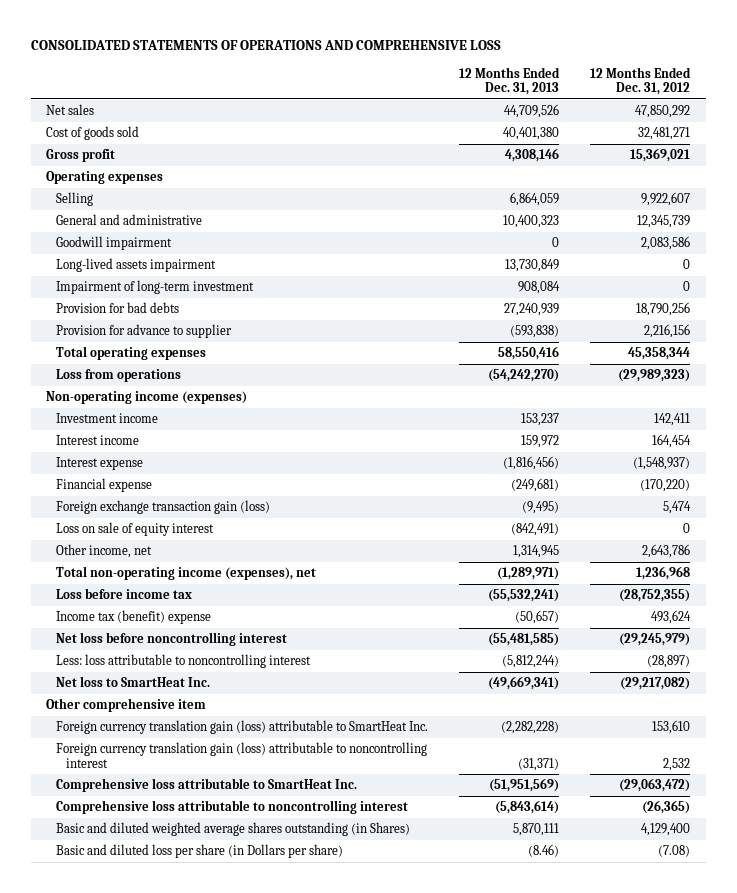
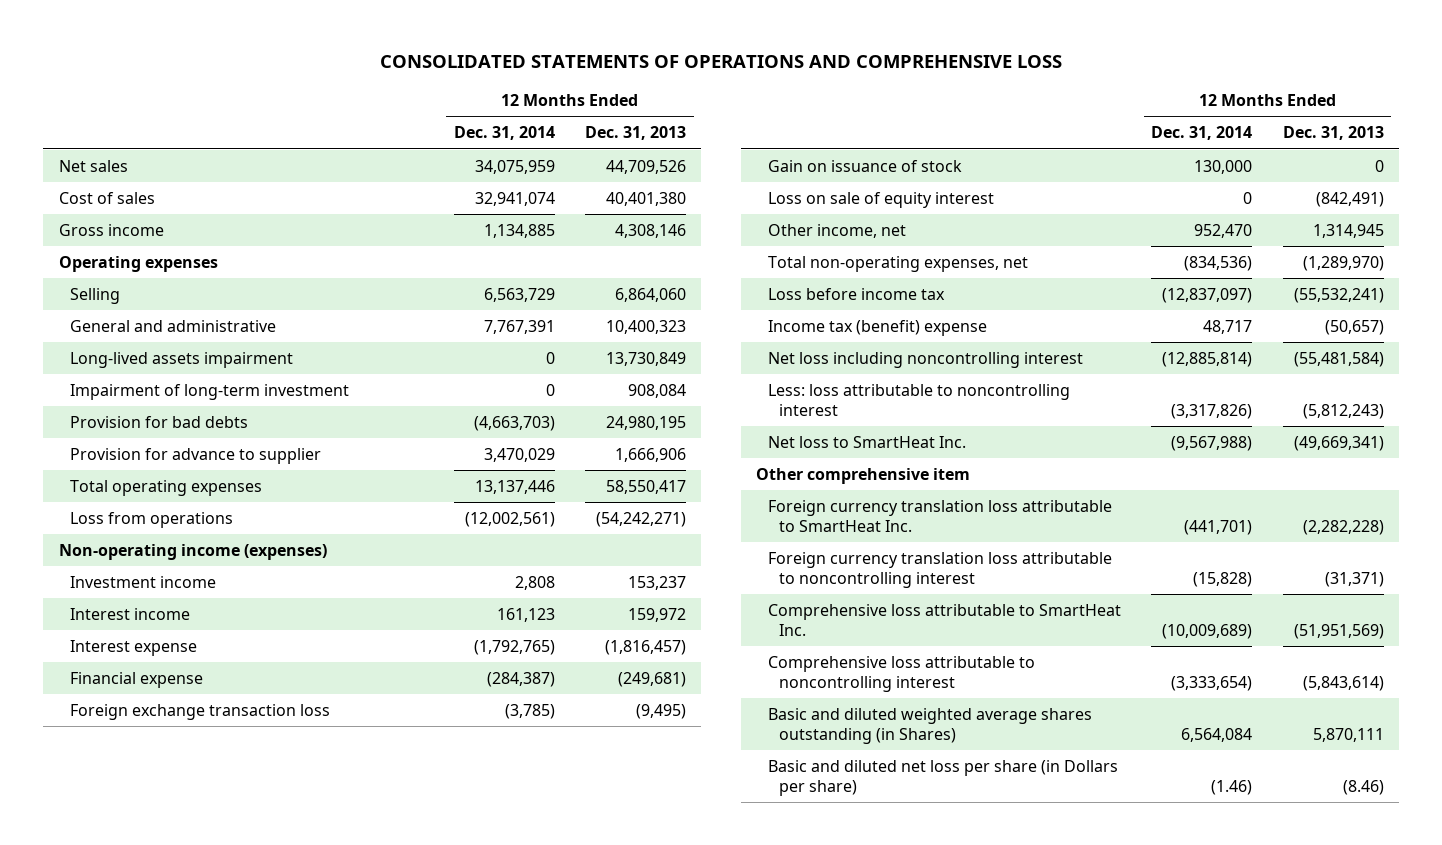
- | 12 Months Ended Dec. 31, 2013 | 12 Months Ended Dec. 31, 2012
+ | 12 Months Ended Dec. 31, 2014 | 12 Months Ended Dec. 31, 2013
- Cost of goods sold | 40,401,380 | 32,481,271
- Gross profit | 4,308,146 | 15,369,021
+ Cost of sales | 32,941,074 | 40,401,380
+ Gross income | 1,134,885 | 4,308,146
- Selling | 6,864,059 | 9,922,607
+ Selling | 6,563,729 | 6,864,060
- Goodwill impairment | 0 | 2,083,586
- Provision for bad debts | 27,240,939 | 18,790,256
- Provision for advance to supplier | (593,838) | 2,216,156
- Total operating expenses | 58,550,416 | 45,358,344
- Loss from operations | (54,242,270) | (29,989,323)
+ Provision for bad debts | (4,663,703) | 24,980,195
+ Provision for advance to supplier | 3,470,029 | 1,666,906
+ Total operating expenses | 13,137,446 | 58,550,417
+ Loss from operations | (12,002,561) | (54,242,271)
- Interest expense | (1,816,456) | (1,548,937)
+ Interest expense | (1,792,765) | (1,816,457)
- Foreign exchange transaction gain (loss) | (9,495) | 5,474
+ Foreign exchange transaction loss | (3,785) | (9,495)
+ Gain on issuance of stock | 130,000 | 0
- Total non-operating income (expenses), net | (1,289,971) | 1,236,968
+ Total non-operating expenses, net | (834,536) | (1,289,970)
- Net loss before noncontrolling interest | (55,481,585) | (29,245,979)
- Less: loss attributable to noncontrolling interest | (5,812,244) | (28,897)
+ Net loss including noncontrolling interest | (12,885,814) | (55,481,584)
+ Less: loss attributable to noncontrolling interest | (3,317,826) | (5,812,243)
- Foreign currency translation gain (loss) attributable to SmartHeat Inc. | (2,282,228) | 153,610
- Foreign currency translation gain (loss) attributable to noncontrolling interest | (31,371) | 2,532
+ Foreign currency translation loss attributable to SmartHeat Inc. | (441,701) | (2,282,228)
+ Foreign currency translation loss attributable to noncontrolling interest | (15,828) | (31,371)
- Basic and diluted loss per share (in Dollars per share) | (8.46) | (7.08)
+ Basic and diluted net loss per share (in Dollars per share) | (1.46) | (8.46)

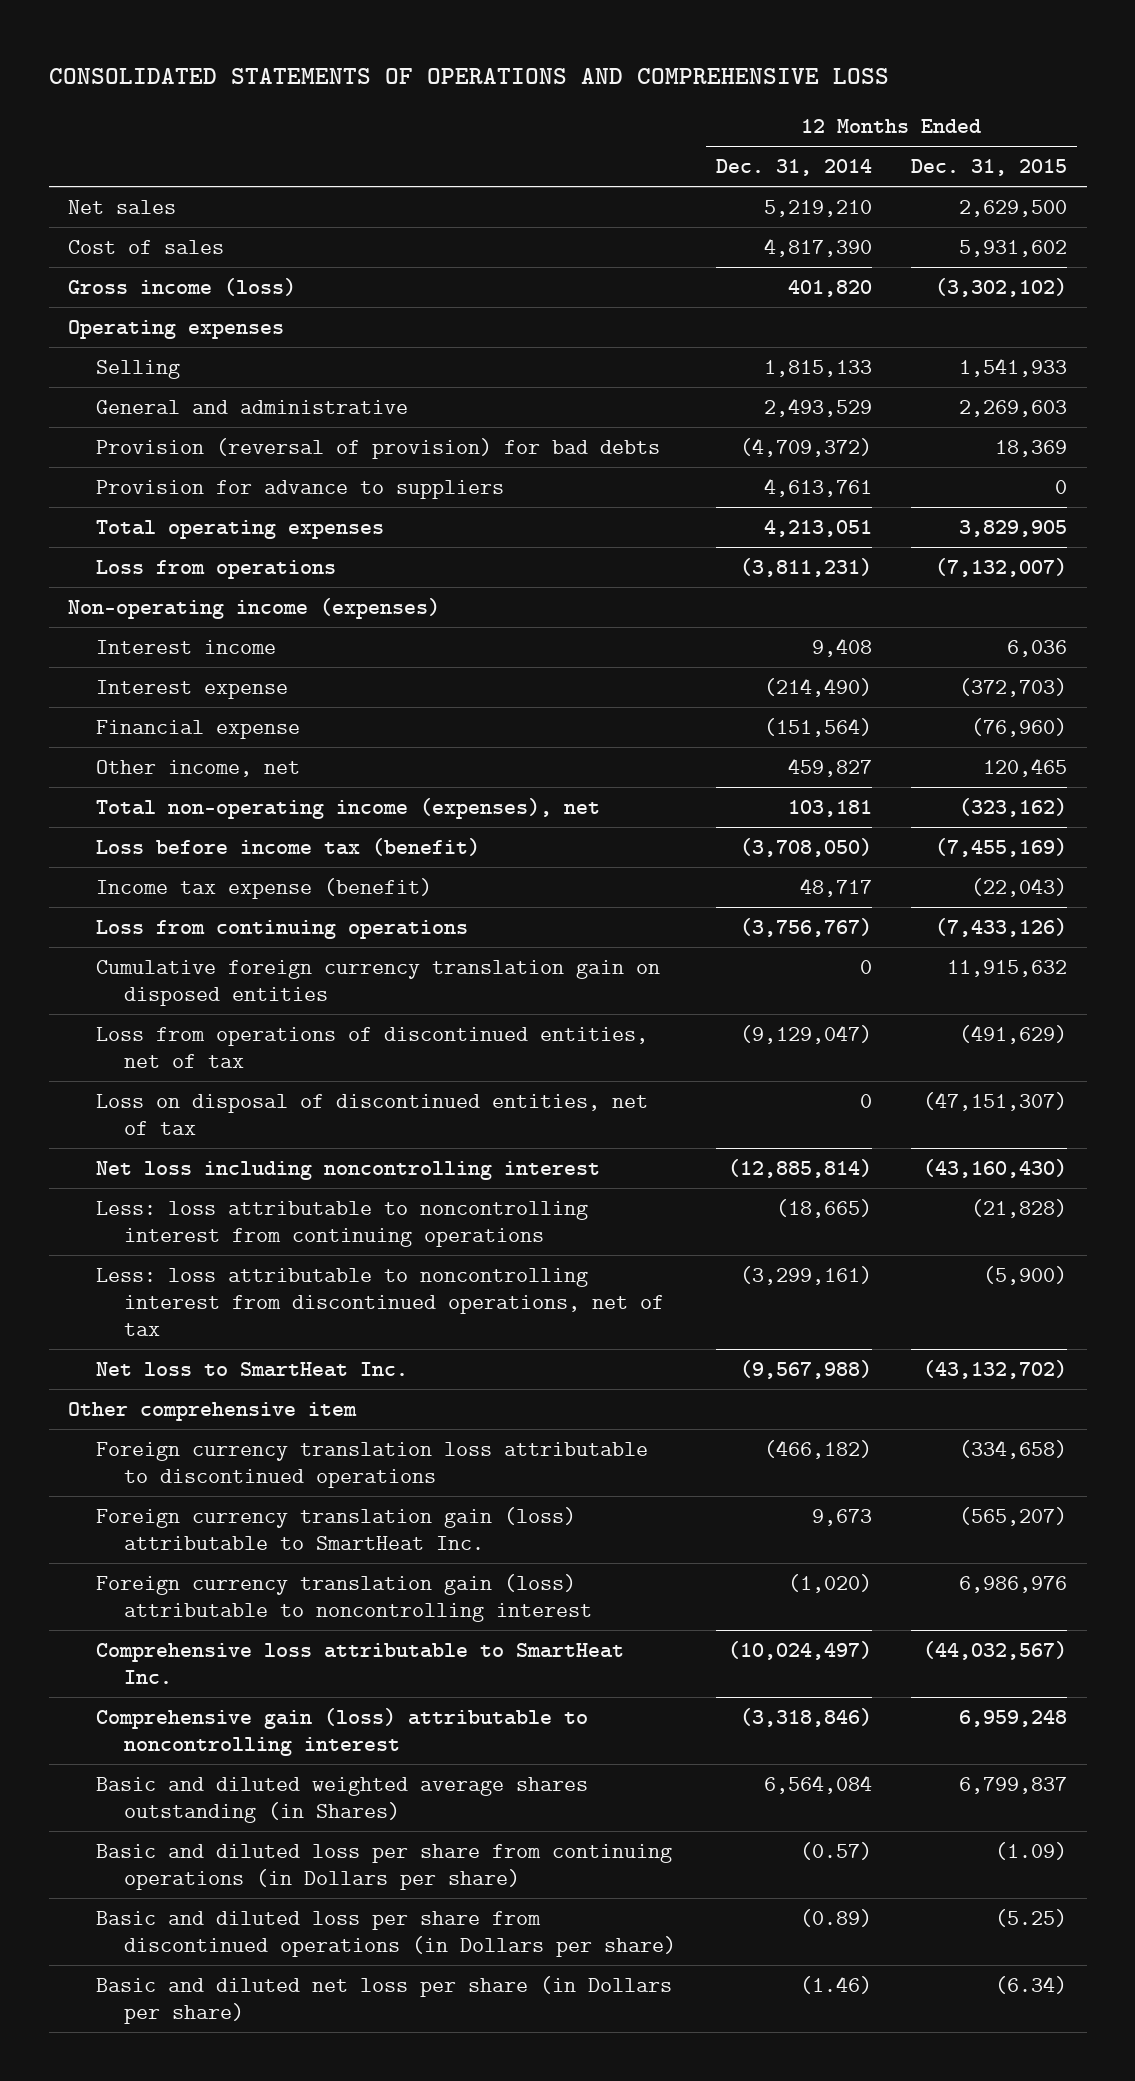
- | 12 Months Ended Dec. 31, 2014 | 12 Months Ended Dec. 31, 2013
+ | 12 Months Ended Dec. 31, 2014 | 12 Months Ended Dec. 31, 2015
- Net sales | 34,075,959 | 44,709,526
- Cost of sales | 32,941,074 | 40,401,380
- Gross income | 1,134,885 | 4,308,146
+ Net sales | 5,219,210 | 2,629,500
+ Cost of sales | 4,817,390 | 5,931,602
+ Gross income (loss) | 401,820 | (3,302,102)
- Selling | 6,563,729 | 6,864,060
- General and administrative | 7,767,391 | 10,400,323
- Long-lived assets impairment | 0 | 13,730,849
- Impairment of long-term investment | 0 | 908,084
- Provision for bad debts | (4,663,703) | 24,980,195
- Provision for advance to supplier | 3,470,029 | 1,666,906
- Total operating expenses | 13,137,446 | 58,550,417
- Loss from operations | (12,002,561) | (54,242,271)
+ Selling | 1,815,133 | 1,541,933
+ General and administrative | 2,493,529 | 2,269,603
+ Provision (reversal of provision) for bad debts | (4,709,372) | 18,369
+ Provision for advance to suppliers | 4,613,761 | 0
+ Total operating expenses | 4,213,051 | 3,829,905
+ Loss from operations | (3,811,231) | (7,132,007)
- Investment income | 2,808 | 153,237
- Interest income | 161,123 | 159,972
- Interest expense | (1,792,765) | (1,816,457)
- Financial expense | (284,387) | (249,681)
- Foreign exchange transaction loss | (3,785) | (9,495)
- Gain on issuance of stock | 130,000 | 0
- Loss on sale of equity interest | 0 | (842,491)
- Other income, net | 952,470 | 1,314,945
- Total non-operating expenses, net | (834,536) | (1,289,970)
- Loss before income tax | (12,837,097) | (55,532,241)
- Income tax (benefit) expense | 48,717 | (50,657)
+ Interest income | 9,408 | 6,036
+ Interest expense | (214,490) | (372,703)
+ Financial expense | (151,564) | (76,960)
+ Other income, net | 459,827 | 120,465
+ Total non-operating income (expenses), net | 103,181 | (323,162)
+ Loss before income tax (benefit) | (3,708,050) | (7,455,169)
+ Income tax expense (benefit) | 48,717 | (22,043)
+ Loss from continuing operations | (3,756,767) | (7,433,126)
+ Cumulative foreign currency translation gain on disposed entities | 0 | 11,915,632
+ Loss from operations of discontinued entities, net of tax | (9,129,047) | (491,629)
+ Loss on disposal of discontinued entities, net of tax | 0 | (47,151,307)
- Less: loss attributable to noncontrolling interest | (3,317,826) | (5,812,243)
+ Less: loss attributable to noncontrolling interest from continuing operations | (18,665) | (21,828)
+ Less: loss attributable to noncontrolling interest from discontinued operations, net of tax | (3,299,161) | (5,900)
- Foreign currency translation loss attributable to SmartHeat Inc. | (441,701) | (2,282,228)
- Foreign currency translation loss attributable to noncontrolling interest | (15,828) | (31,371)
- Comprehensive loss attributable to SmartHeat Inc. | (10,009,689) | (51,951,569)
- Comprehensive loss attributable to noncontrolling interest | (3,333,654) | (5,843,614)
+ Foreign currency translation loss attributable to discontinued operations | (466,182) | (334,658)
+ Foreign currency translation gain (loss) attributable to SmartHeat Inc. | 9,673 | (565,207)
+ Foreign currency translation gain (loss) attributable to noncontrolling interest | (1,020) | 6,986,976
+ Comprehensive loss attributable to SmartHeat Inc. | (10,024,497) | (44,032,567)
+ Comprehensive gain (loss) attributable to noncontrolling interest | (3,318,846) | 6,959,248
+ Basic and diluted loss per share from continuing operations (in Dollars per share) | (0.57) | (1.09)
+ Basic and diluted loss per share from discontinued operations (in Dollars per share) | (0.89) | (5.25)

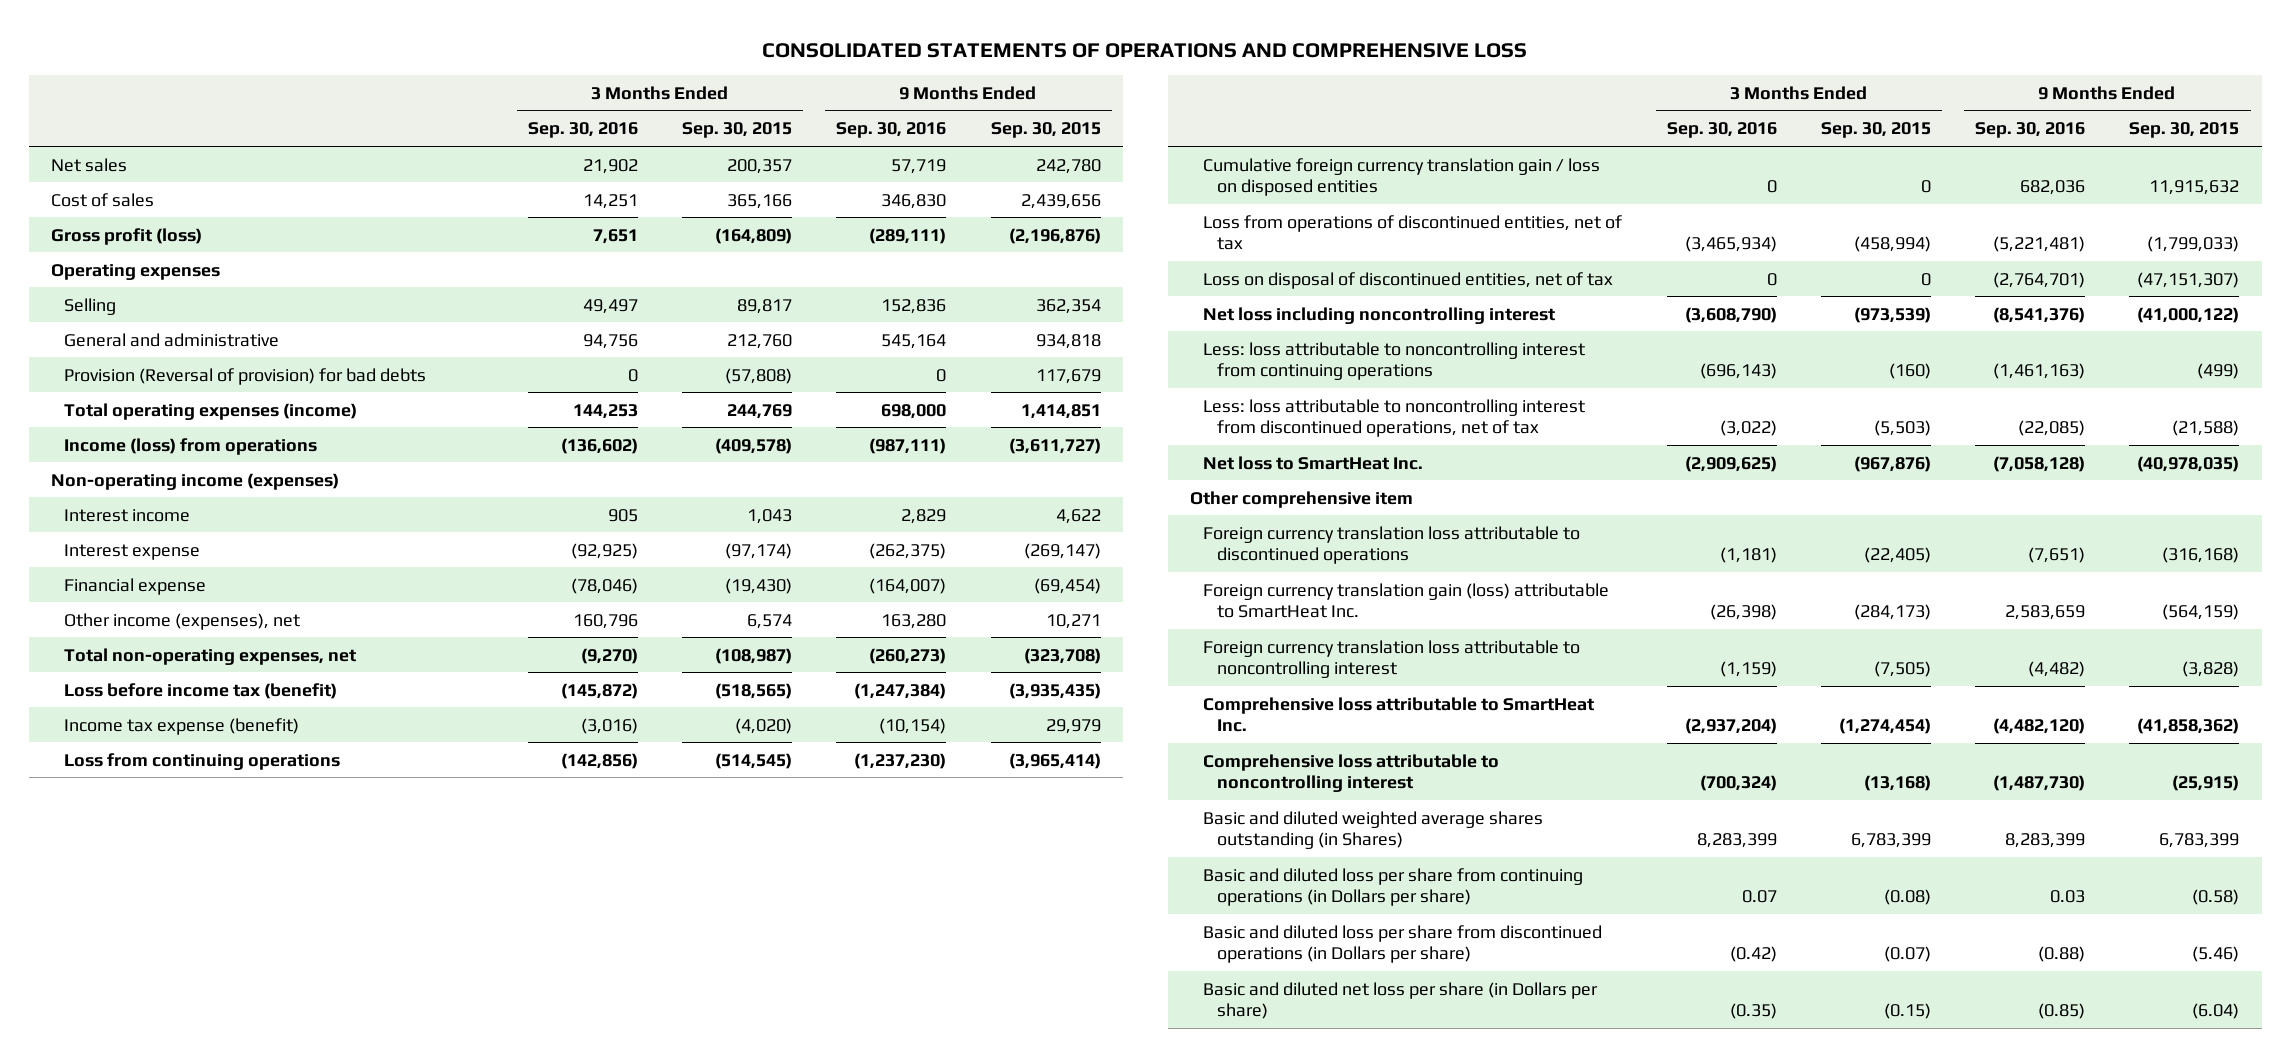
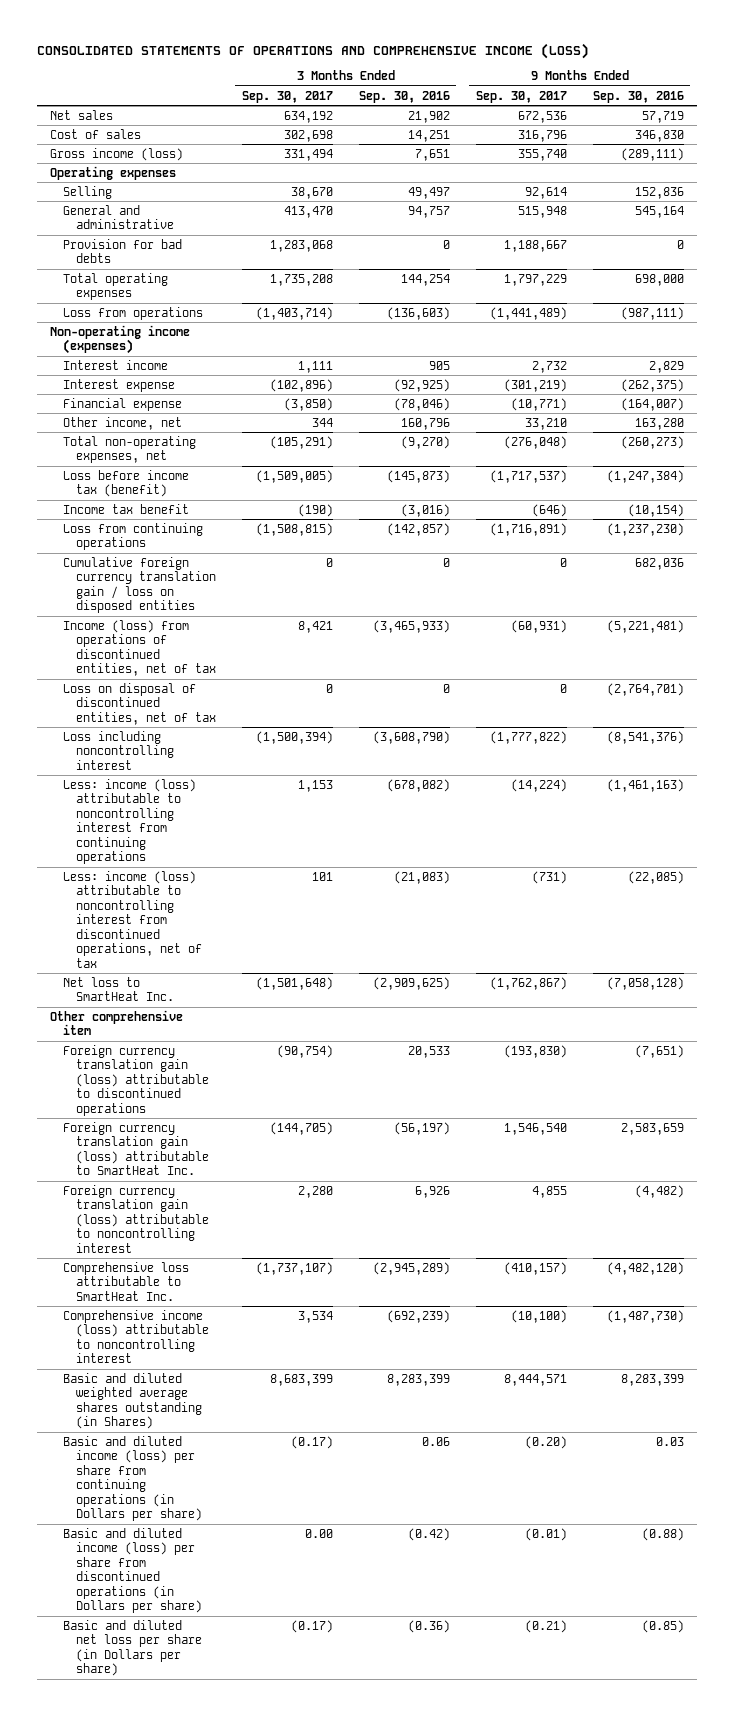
- CONSOLIDATED STATEMENTS OF OPERATIONS AND COMPREHENSIVE LOSS
+ CONSOLIDATED STATEMENTS OF OPERATIONS AND COMPREHENSIVE INCOME (LOSS)
- | 3 Months Ended Sep. 30, 2016 | 3 Months Ended Sep. 30, 2015 | 9 Months Ended Sep. 30, 2016 | 9 Months Ended Sep. 30, 2015
+ | 3 Months Ended Sep. 30, 2017 | 3 Months Ended Sep. 30, 2016 | 9 Months Ended Sep. 30, 2017 | 9 Months Ended Sep. 30, 2016
- Gross profit (loss) | 7,651 | (164,809) | (289,111) | (2,196,876)
+ Gross income (loss) | 331,494 | 7,651 | 355,740 | (289,111)
- General and administrative | 94,756 | 212,760 | 545,164 | 934,818
- Provision (Reversal of provision) for bad debts | 0 | (57,808) | 0 | 117,679
- Total operating expenses (income) | 144,253 | 244,769 | 698,000 | 1,414,851
- Income (loss) from operations | (136,602) | (409,578) | (987,111) | (3,611,727)
+ General and administrative | 413,470 | 94,757 | 515,948 | 545,164
+ Provision for bad debts | 1,283,068 | 0 | 1,188,667 | 0
+ Total operating expenses | 1,735,208 | 144,254 | 1,797,229 | 698,000
+ Loss from operations | (1,403,714) | (136,603) | (1,441,489) | (987,111)
- Other income (expenses), net | 160,796 | 6,574 | 163,280 | 10,271
+ Other income, net | 344 | 160,796 | 33,210 | 163,280
- Loss before income tax (benefit) | (145,872) | (518,565) | (1,247,384) | (3,935,435)
- Income tax expense (benefit) | (3,016) | (4,020) | (10,154) | 29,979
- Loss from continuing operations | (142,856) | (514,545) | (1,237,230) | (3,965,414)
+ Loss before income tax (benefit) | (1,509,005) | (145,873) | (1,717,537) | (1,247,384)
+ Income tax benefit | (190) | (3,016) | (646) | (10,154)
+ Loss from continuing operations | (1,508,815) | (142,857) | (1,716,891) | (1,237,230)
- Loss from operations of discontinued entities, net of tax | (3,465,934) | (458,994) | (5,221,481) | (1,799,033)
+ Income (loss) from operations of discontinued entities, net of tax | 8,421 | (3,465,933) | (60,931) | (5,221,481)
- Net loss including noncontrolling interest | (3,608,790) | (973,539) | (8,541,376) | (41,000,122)
- Less: loss attributable to noncontrolling interest from continuing operations | (696,143) | (160) | (1,461,163) | (499)
- Less: loss attributable to noncontrolling interest from discontinued operations, net of tax | (3,022) | (5,503) | (22,085) | (21,588)
+ Loss including noncontrolling interest | (1,500,394) | (3,608,790) | (1,777,822) | (8,541,376)
+ Less: income (loss) attributable to noncontrolling interest from continuing operations | 1,153 | (678,082) | (14,224) | (1,461,163)
+ Less: income (loss) attributable to noncontrolling interest from discontinued operations, net of tax | 101 | (21,083) | (731) | (22,085)
- Foreign currency translation loss attributable to discontinued operations | (1,181) | (22,405) | (7,651) | (316,168)
- Foreign currency translation gain (loss) attributable to SmartHeat Inc. | (26,398) | (284,173) | 2,583,659 | (564,159)
- Foreign currency translation loss attributable to noncontrolling interest | (1,159) | (7,505) | (4,482) | (3,828)
- Comprehensive loss attributable to SmartHeat Inc. | (2,937,204) | (1,274,454) | (4,482,120) | (41,858,362)
- Comprehensive loss attributable to noncontrolling interest | (700,324) | (13,168) | (1,487,730) | (25,915)
+ Foreign currency translation gain (loss) attributable to discontinued operations | (90,754) | 20,533 | (193,830) | (7,651)
+ Foreign currency translation gain (loss) attributable to SmartHeat Inc. | (144,705) | (56,197) | 1,546,540 | 2,583,659
+ Foreign currency translation gain (loss) attributable to noncontrolling interest | 2,280 | 6,926 | 4,855 | (4,482)
+ Comprehensive loss attributable to SmartHeat Inc. | (1,737,107) | (2,945,289) | (410,157) | (4,482,120)
+ Comprehensive income (loss) attributable to noncontrolling interest | 3,534 | (692,239) | (10,100) | (1,487,730)
- Basic and diluted loss per share from continuing operations (in Dollars per share) | 0.07 | (0.08) | 0.03 | (0.58)
- Basic and diluted loss per share from discontinued operations (in Dollars per share) | (0.42) | (0.07) | (0.88) | (5.46)
- Basic and diluted net loss per share (in Dollars per share) | (0.35) | (0.15) | (0.85) | (6.04)
+ Basic and diluted income (loss) per share from continuing operations (in Dollars per share) | (0.17) | 0.06 | (0.20) | 0.03
+ Basic and diluted income (loss) per share from discontinued operations (in Dollars per share) | 0.00 | (0.42) | (0.01) | (0.88)
+ Basic and diluted net loss per share (in Dollars per share) | (0.17) | (0.36) | (0.21) | (0.85)

